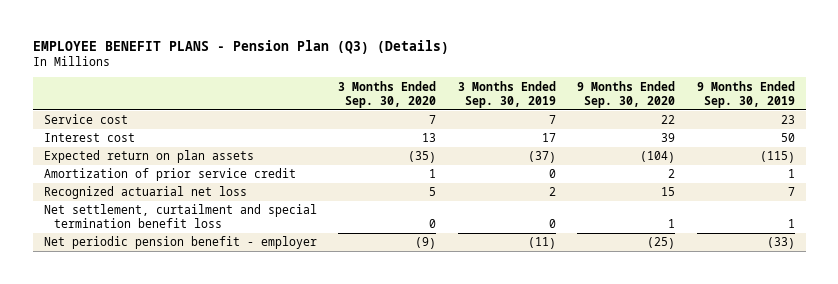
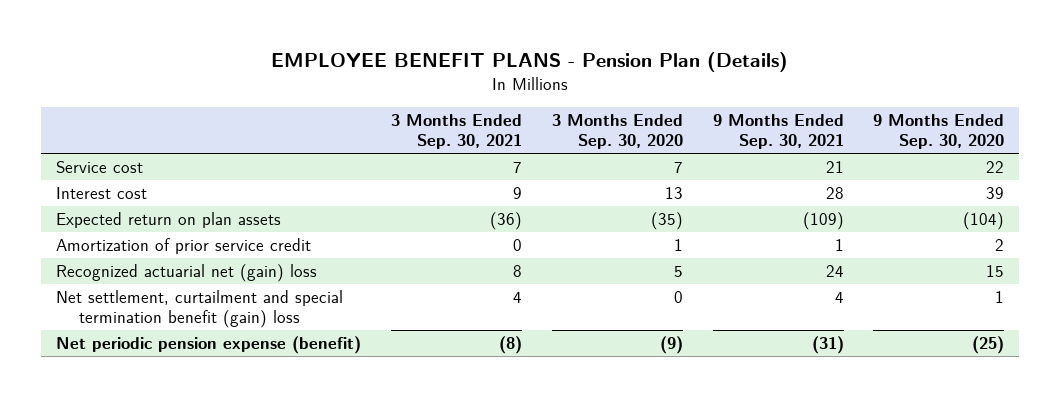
- EMPLOYEE BENEFIT PLANS - Pension Plan (Q3) (Details)
+ EMPLOYEE BENEFIT PLANS - Pension Plan (Details)
- | 3 Months Ended Sep. 30, 2020 | 3 Months Ended Sep. 30, 2019 | 9 Months Ended Sep. 30, 2020 | 9 Months Ended Sep. 30, 2019
+ | 3 Months Ended Sep. 30, 2021 | 3 Months Ended Sep. 30, 2020 | 9 Months Ended Sep. 30, 2021 | 9 Months Ended Sep. 30, 2020
- Recognized actuarial net loss | 5 | 2 | 15 | 7
- Net settlement, curtailment and special termination benefit loss | 0 | 0 | 1 | 1
- Net periodic pension benefit - employer | (9) | (11) | (25) | (33)
+ Recognized actuarial net (gain) loss | 8 | 5 | 24 | 15
+ Net settlement, curtailment and special termination benefit (gain) loss | 4 | 0 | 4 | 1
+ Net periodic pension expense (benefit) | (8) | (9) | (31) | (25)

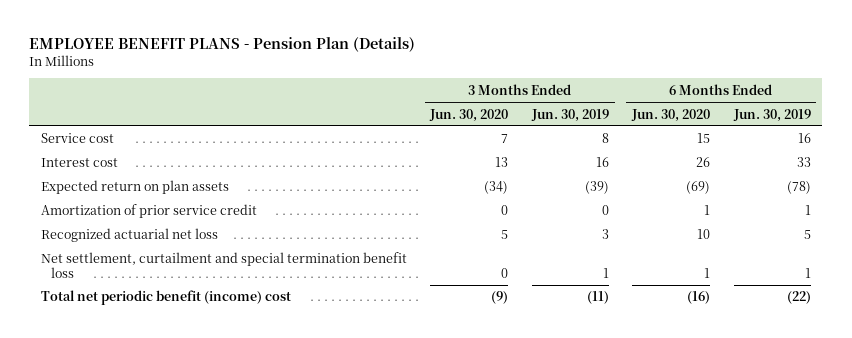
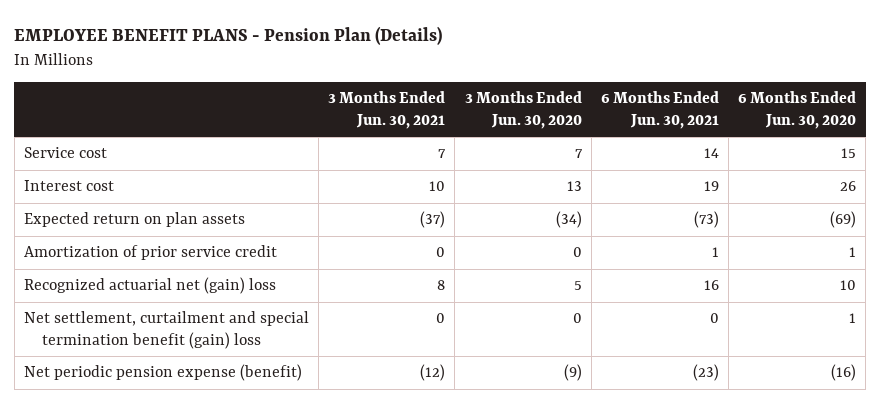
- | 3 Months Ended Jun. 30, 2020 | 3 Months Ended Jun. 30, 2019 | 6 Months Ended Jun. 30, 2020 | 6 Months Ended Jun. 30, 2019
+ | 3 Months Ended Jun. 30, 2021 | 3 Months Ended Jun. 30, 2020 | 6 Months Ended Jun. 30, 2021 | 6 Months Ended Jun. 30, 2020
- Recognized actuarial net loss | 5 | 3 | 10 | 5
- Net settlement, curtailment and special termination benefit loss | 0 | 1 | 1 | 1
- Total net periodic benefit (income) cost | (9) | (11) | (16) | (22)
+ Recognized actuarial net (gain) loss | 8 | 5 | 16 | 10
+ Net settlement, curtailment and special termination benefit (gain) loss | 0 | 0 | 0 | 1
+ Net periodic pension expense (benefit) | (12) | (9) | (23) | (16)

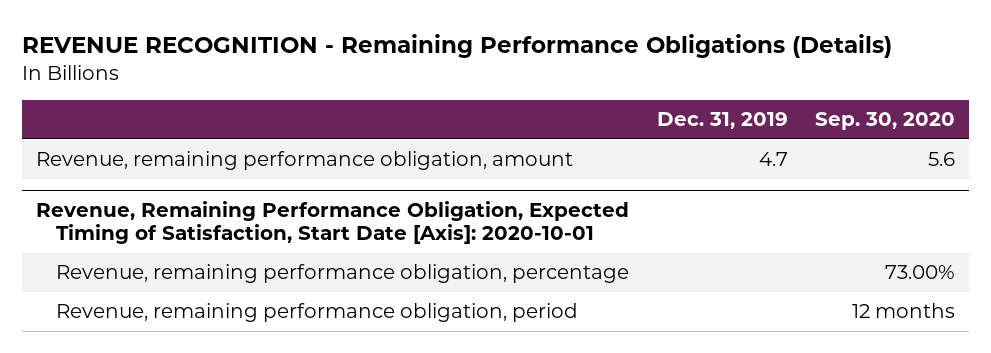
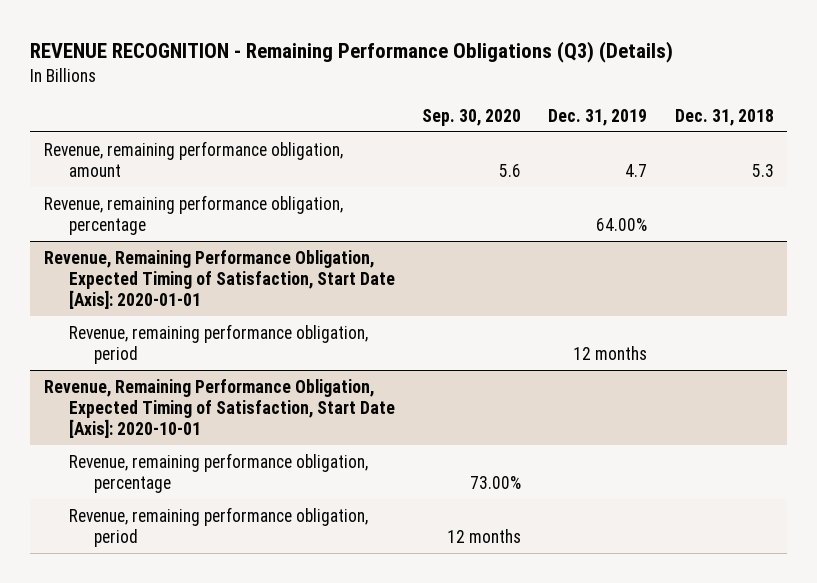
- REVENUE RECOGNITION - Remaining Performance Obligations (Details)
+ REVENUE RECOGNITION - Remaining Performance Obligations (Q3) (Details)
- | Dec. 31, 2019 | Sep. 30, 2020
+ | Sep. 30, 2020 | Dec. 31, 2019 | Dec. 31, 2018
+ Revenue, remaining performance obligation, percentage | | 64.00% |
+ Revenue, Remaining Performance Obligation, Expected Timing of Satisfaction, Start Date [Axis]: 2020-01-01
+ Revenue, remaining performance obligation, period | | 12 months |

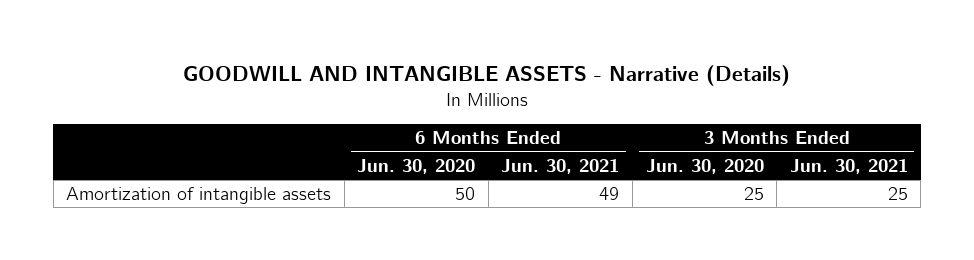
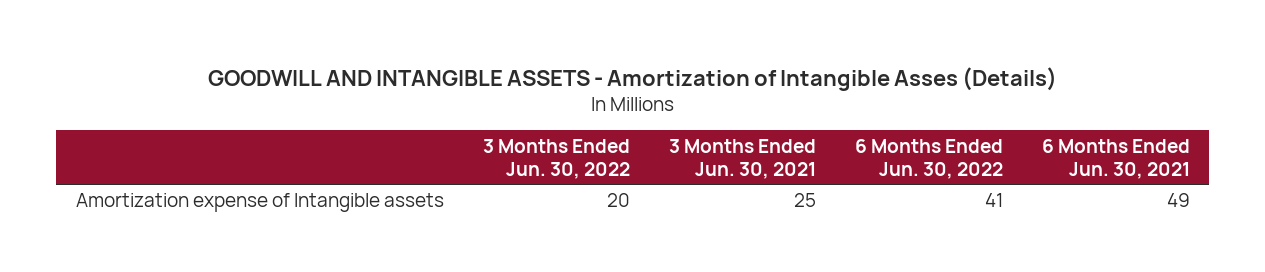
- GOODWILL AND INTANGIBLE ASSETS - Narrative (Details)
+ GOODWILL AND INTANGIBLE ASSETS - Amortization of Intangible Asses (Details)
- | 6 Months Ended Jun. 30, 2020 | 6 Months Ended Jun. 30, 2021 | 3 Months Ended Jun. 30, 2020 | 3 Months Ended Jun. 30, 2021
+ | 3 Months Ended Jun. 30, 2022 | 3 Months Ended Jun. 30, 2021 | 6 Months Ended Jun. 30, 2022 | 6 Months Ended Jun. 30, 2021
- Amortization of intangible assets | 50 | 49 | 25 | 25
+ Amortization expense of Intangible assets | 20 | 25 | 41 | 49

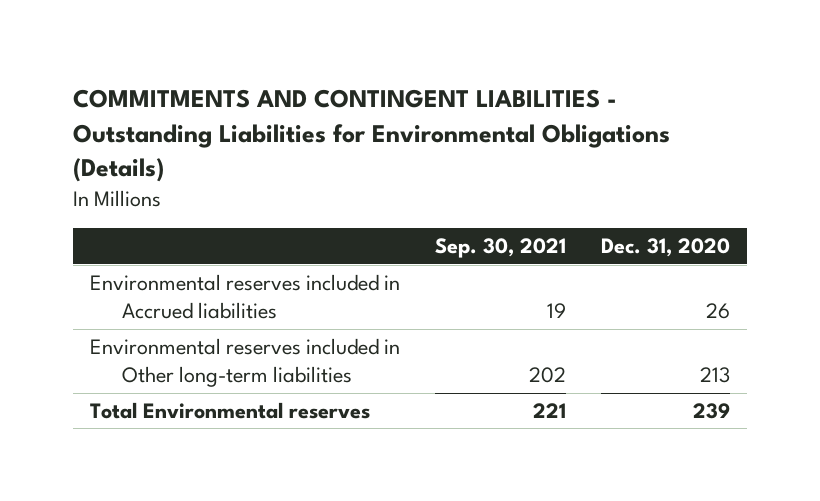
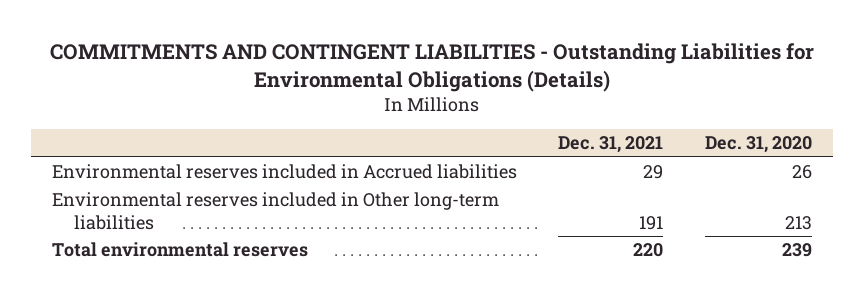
- | Sep. 30, 2021 | Dec. 31, 2020
+ | Dec. 31, 2021 | Dec. 31, 2020
- Total Environmental reserves | 221 | 239
+ Total environmental reserves | 220 | 239

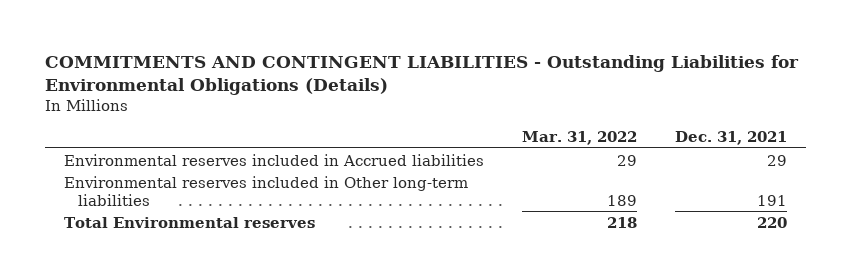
- | Dec. 31, 2021 | Dec. 31, 2020
+ | Mar. 31, 2022 | Dec. 31, 2021
- Total environmental reserves | 220 | 239
+ Total Environmental reserves | 218 | 220

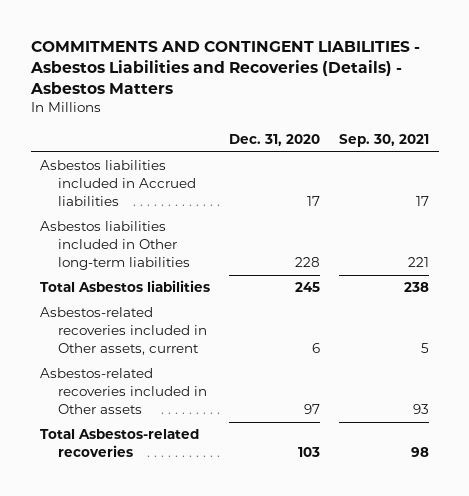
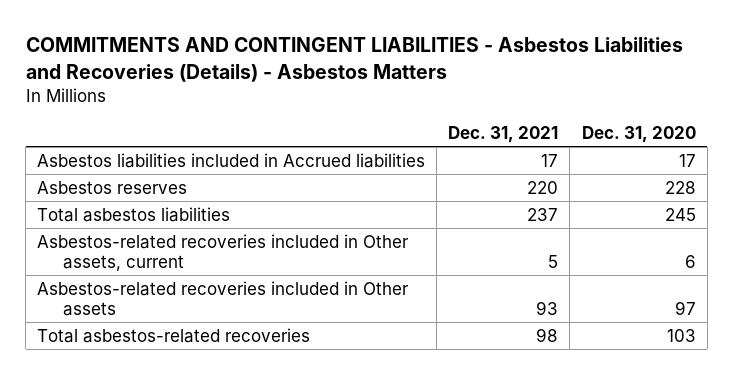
- | Dec. 31, 2020 | Sep. 30, 2021
+ | Dec. 31, 2021 | Dec. 31, 2020
- Asbestos liabilities included in Other long-term liabilities | 228 | 221
- Total Asbestos liabilities | 245 | 238
+ Asbestos reserves | 220 | 228
+ Total asbestos liabilities | 237 | 245
- Total Asbestos-related recoveries | 103 | 98
+ Total asbestos-related recoveries | 98 | 103

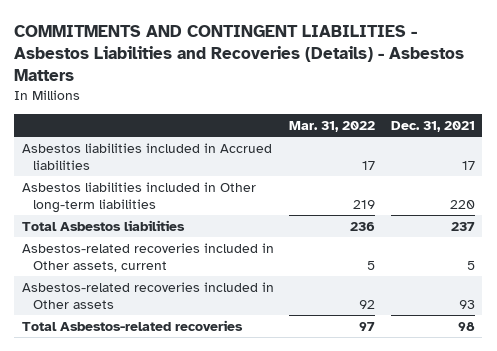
- | Dec. 31, 2021 | Dec. 31, 2020
+ | Mar. 31, 2022 | Dec. 31, 2021
- Asbestos reserves | 220 | 228
- Total asbestos liabilities | 237 | 245
+ Asbestos liabilities included in Other long-term liabilities | 219 | 220
+ Total Asbestos liabilities | 236 | 237
- Total asbestos-related recoveries | 98 | 103
+ Total Asbestos-related recoveries | 97 | 98

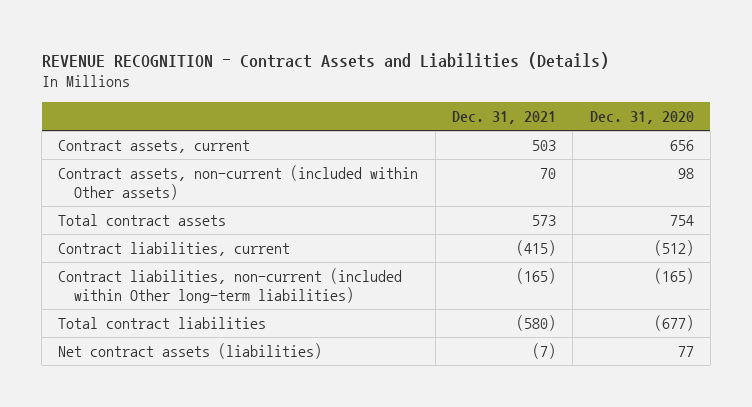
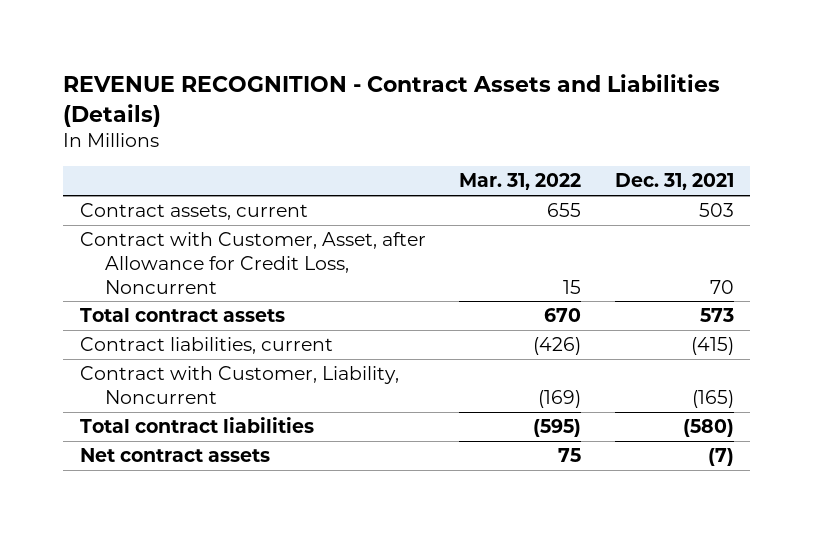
- | Dec. 31, 2021 | Dec. 31, 2020
+ | Mar. 31, 2022 | Dec. 31, 2021
- Contract assets, non-current (included within Other assets) | 70 | 98
+ Contract with Customer, Asset, after Allowance for Credit Loss, Noncurrent | 15 | 70
- Contract liabilities, non-current (included within Other long-term liabilities) | (165) | (165)
+ Contract with Customer, Liability, Noncurrent | (169) | (165)
- Net contract assets (liabilities) | (7) | 77
+ Net contract assets | 75 | (7)

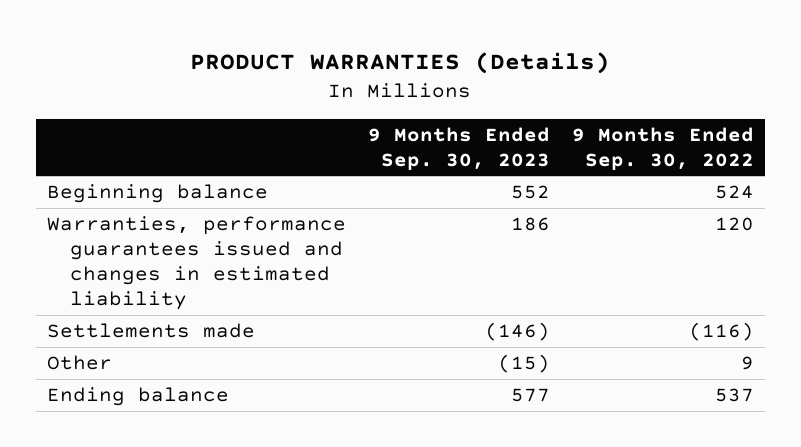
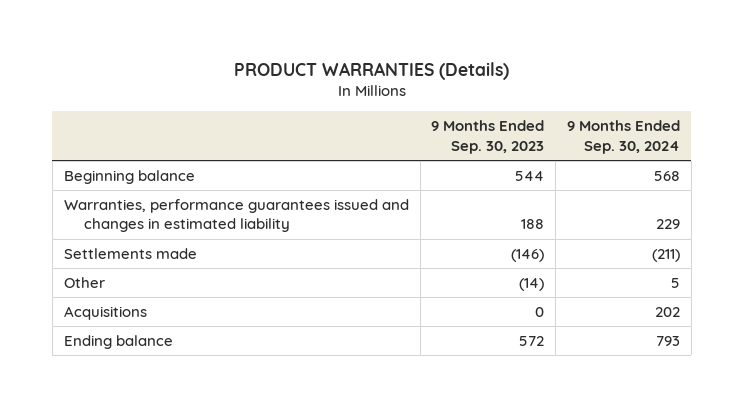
- | 9 Months Ended Sep. 30, 2023 | 9 Months Ended Sep. 30, 2022
+ | 9 Months Ended Sep. 30, 2023 | 9 Months Ended Sep. 30, 2024
- Beginning balance | 552 | 524
- Warranties, performance guarantees issued and changes in estimated liability | 186 | 120
+ Beginning balance | 544 | 568
+ Warranties, performance guarantees issued and changes in estimated liability | 188 | 229
- Other | (15) | 9
- Ending balance | 577 | 537
+ Other | (14) | 5
+ Acquisitions | 0 | 202
+ Ending balance | 572 | 793

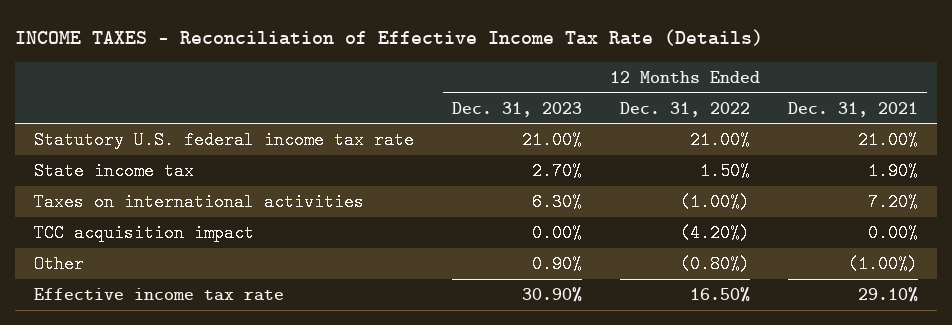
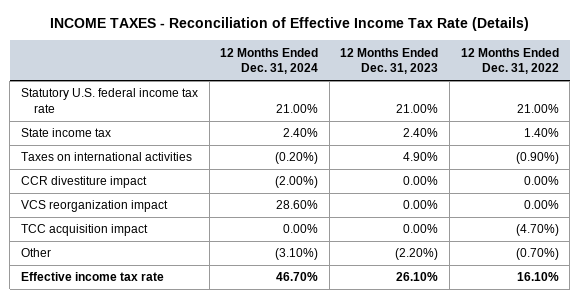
- | 12 Months Ended Dec. 31, 2023 | 12 Months Ended Dec. 31, 2022 | 12 Months Ended Dec. 31, 2021
+ | 12 Months Ended Dec. 31, 2024 | 12 Months Ended Dec. 31, 2023 | 12 Months Ended Dec. 31, 2022
- State income tax | 2.70% | 1.50% | 1.90%
- Taxes on international activities | 6.30% | (1.00%) | 7.20%
- TCC acquisition impact | 0.00% | (4.20%) | 0.00%
- Other | 0.90% | (0.80%) | (1.00%)
- Effective income tax rate | 30.90% | 16.50% | 29.10%
+ State income tax | 2.40% | 2.40% | 1.40%
+ Taxes on international activities | (0.20%) | 4.90% | (0.90%)
+ CCR divestiture impact | (2.00%) | 0.00% | 0.00%
+ VCS reorganization impact | 28.60% | 0.00% | 0.00%
+ TCC acquisition impact | 0.00% | 0.00% | (4.70%)
+ Other | (3.10%) | (2.20%) | (0.70%)
+ Effective income tax rate | 46.70% | 26.10% | 16.10%

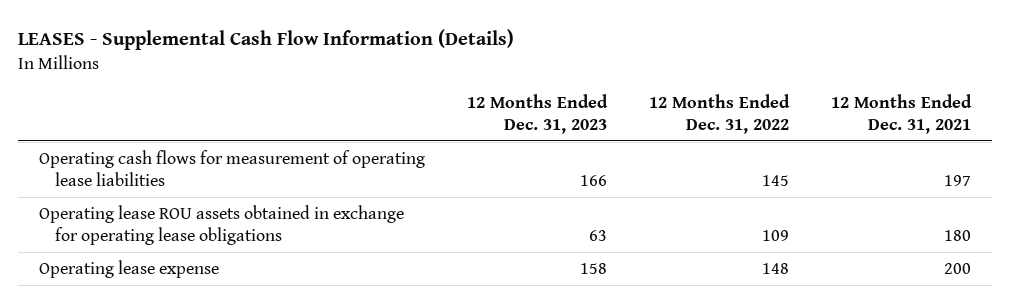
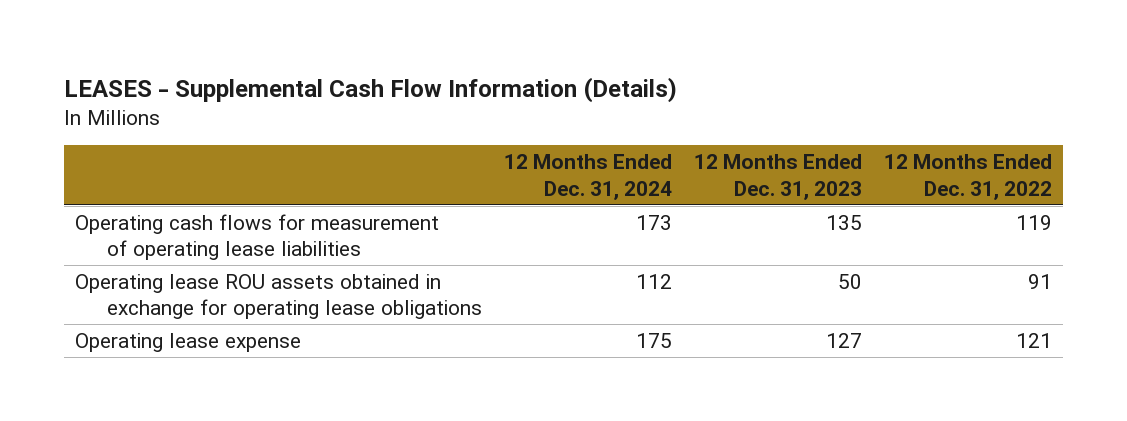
- | 12 Months Ended Dec. 31, 2023 | 12 Months Ended Dec. 31, 2022 | 12 Months Ended Dec. 31, 2021
+ | 12 Months Ended Dec. 31, 2024 | 12 Months Ended Dec. 31, 2023 | 12 Months Ended Dec. 31, 2022
- Operating cash flows for measurement of operating lease liabilities | 166 | 145 | 197
- Operating lease ROU assets obtained in exchange for operating lease obligations | 63 | 109 | 180
- Operating lease expense | 158 | 148 | 200
+ Operating cash flows for measurement of operating lease liabilities | 173 | 135 | 119
+ Operating lease ROU assets obtained in exchange for operating lease obligations | 112 | 50 | 91
+ Operating lease expense | 175 | 127 | 121

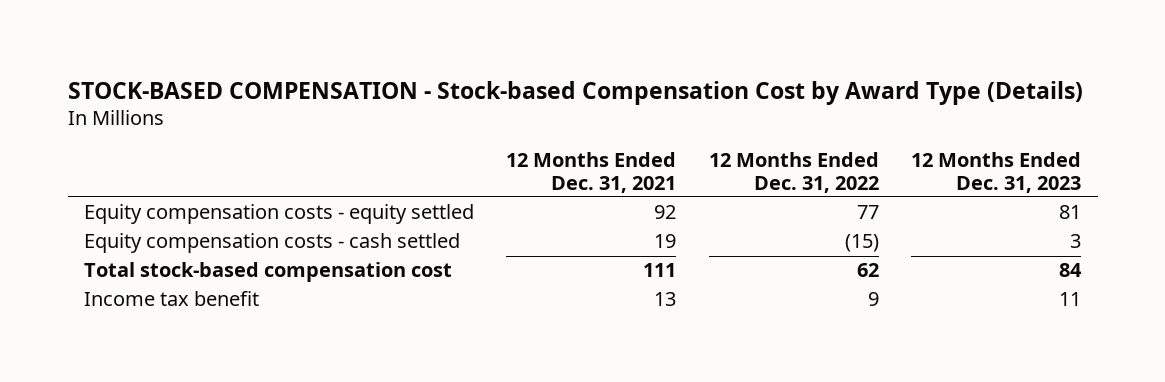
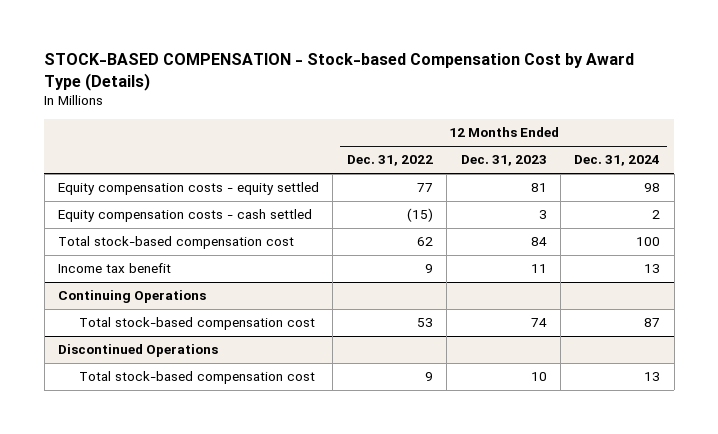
- | 12 Months Ended Dec. 31, 2021 | 12 Months Ended Dec. 31, 2022 | 12 Months Ended Dec. 31, 2023
+ | 12 Months Ended Dec. 31, 2022 | 12 Months Ended Dec. 31, 2023 | 12 Months Ended Dec. 31, 2024
+ Continuing Operations
+ Total stock-based compensation cost | 53 | 74 | 87
+ Discontinued Operations
+ Total stock-based compensation cost | 9 | 10 | 13

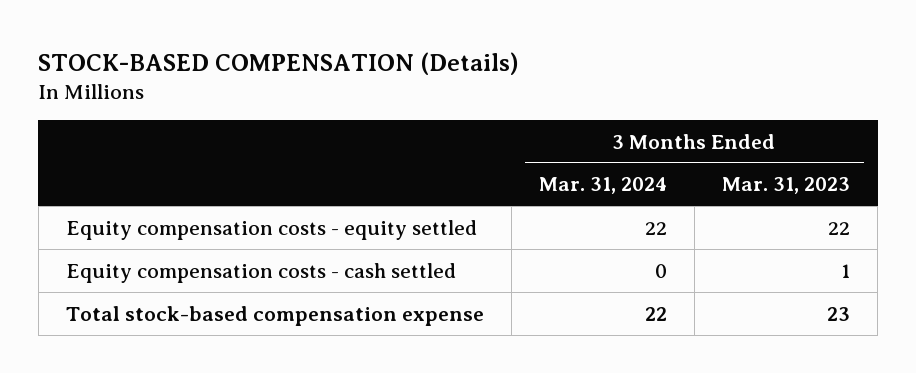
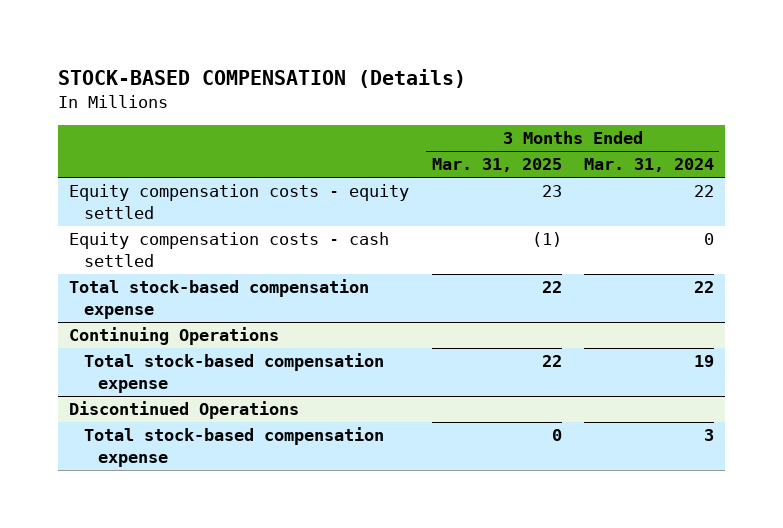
- | 3 Months Ended Mar. 31, 2024 | 3 Months Ended Mar. 31, 2023
+ | 3 Months Ended Mar. 31, 2025 | 3 Months Ended Mar. 31, 2024
+ Continuing Operations
+ Total stock-based compensation expense | 22 | 19
+ Discontinued Operations
+ Total stock-based compensation expense | 0 | 3

